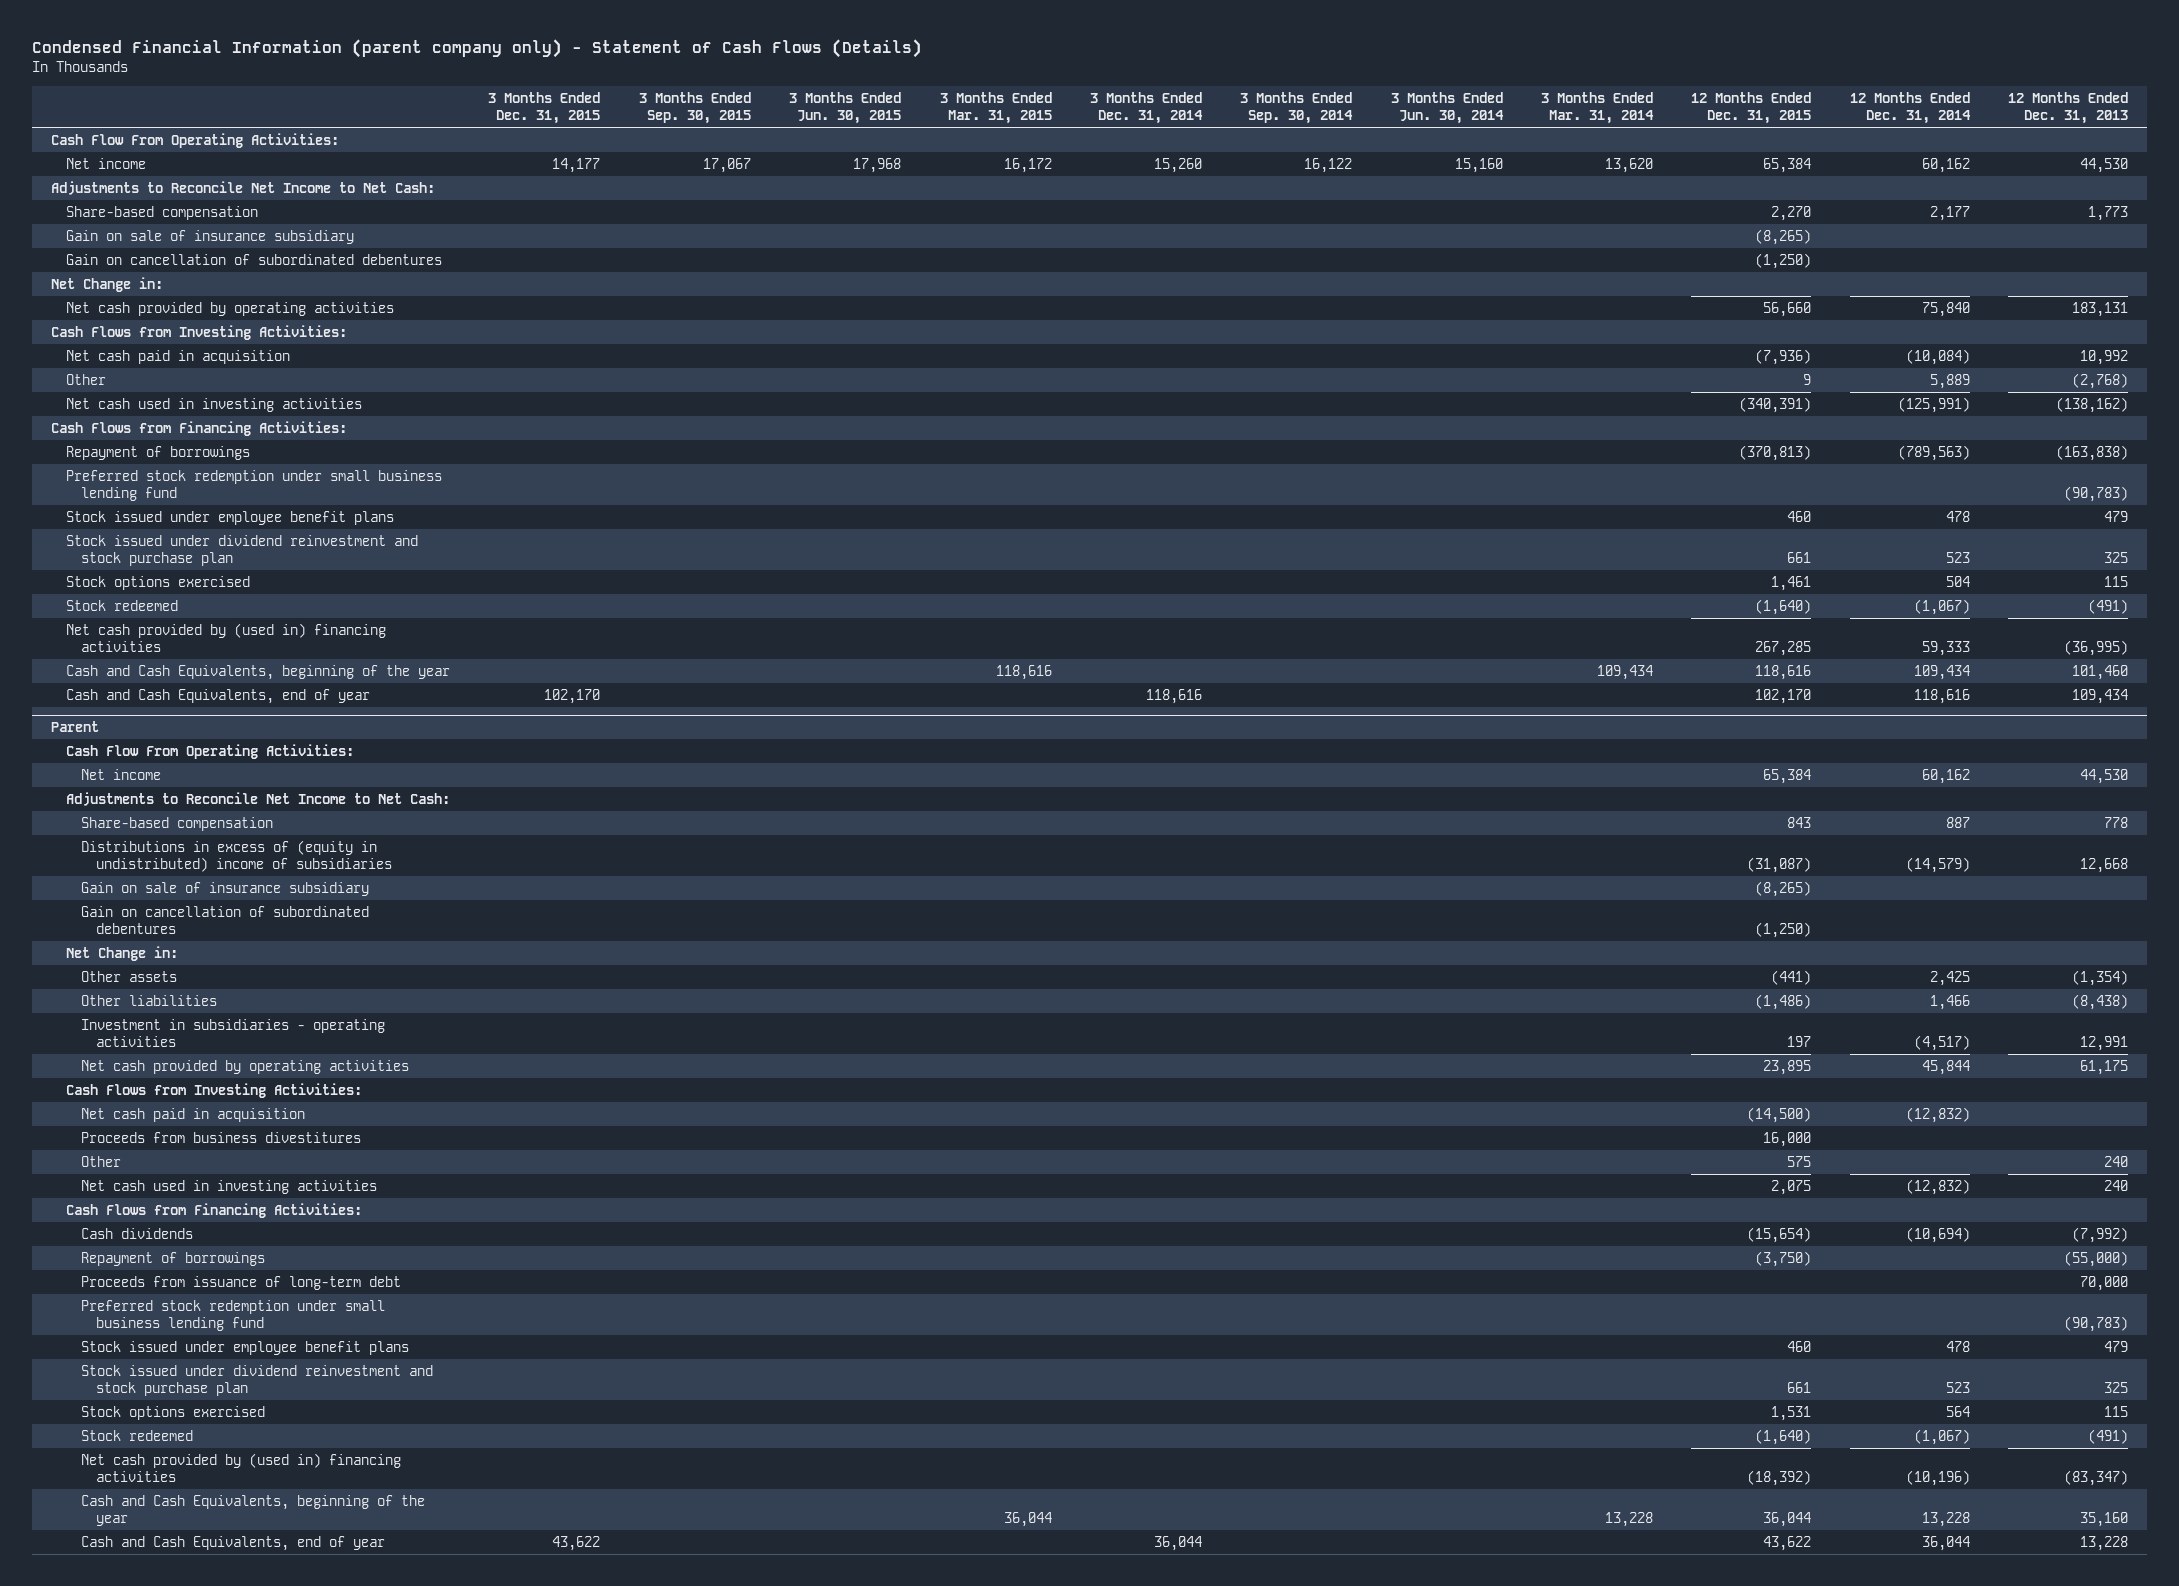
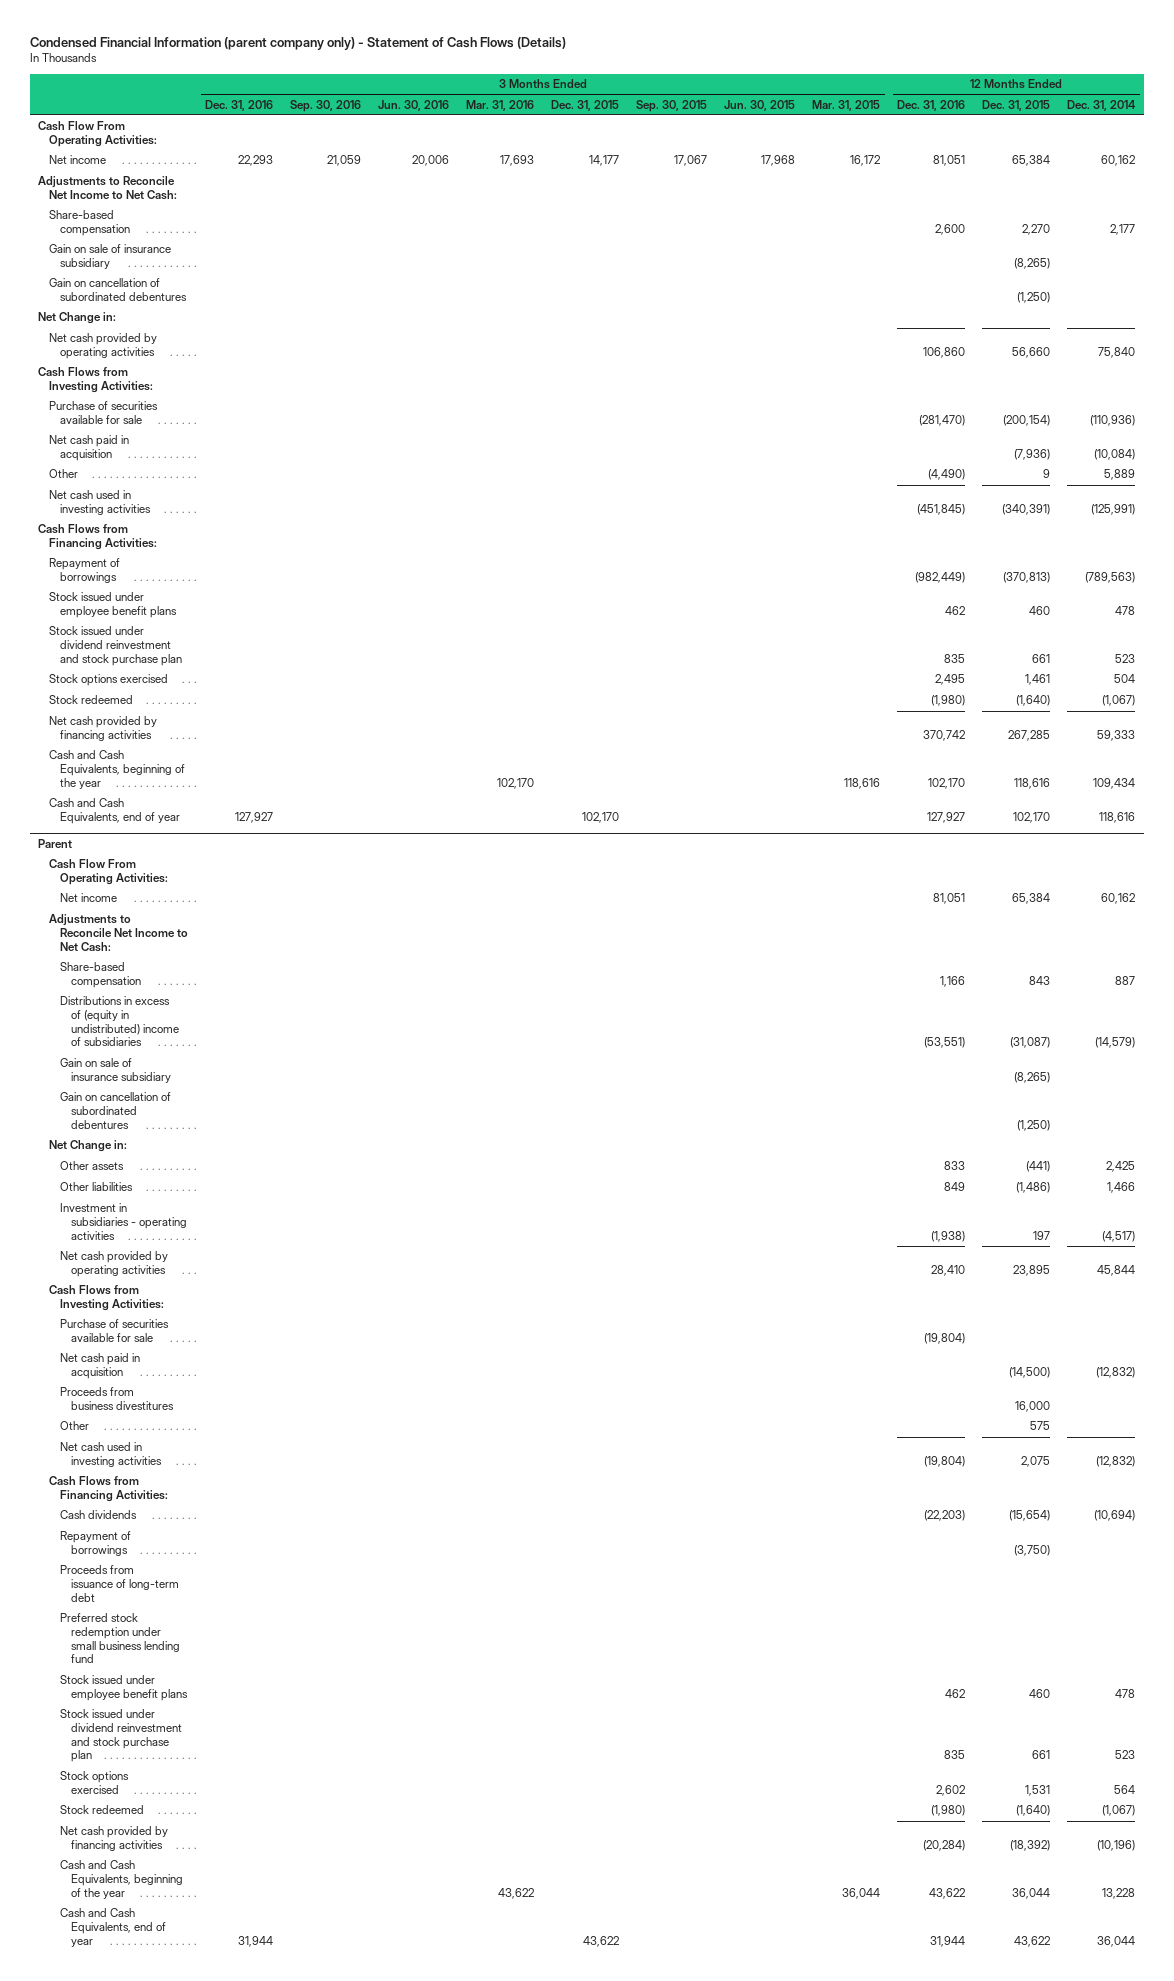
- | 3 Months Ended Dec. 31, 2015 | 3 Months Ended Sep. 30, 2015 | 3 Months Ended Jun. 30, 2015 | 3 Months Ended Mar. 31, 2015 | 3 Months Ended Dec. 31, 2014 | 3 Months Ended Sep. 30, 2014 | 3 Months Ended Jun. 30, 2014 | 3 Months Ended Mar. 31, 2014 | 12 Months Ended Dec. 31, 2015 | 12 Months Ended Dec. 31, 2014 | 12 Months Ended Dec. 31, 2013
+ | 3 Months Ended Dec. 31, 2016 | 3 Months Ended Sep. 30, 2016 | 3 Months Ended Jun. 30, 2016 | 3 Months Ended Mar. 31, 2016 | 3 Months Ended Dec. 31, 2015 | 3 Months Ended Sep. 30, 2015 | 3 Months Ended Jun. 30, 2015 | 3 Months Ended Mar. 31, 2015 | 12 Months Ended Dec. 31, 2016 | 12 Months Ended Dec. 31, 2015 | 12 Months Ended Dec. 31, 2014
+ Purchase of securities available for sale | | | | | | | | | (281,470) | (200,154) | (110,936)
- Preferred stock redemption under small business lending fund | | | | | | | | | | | (90,783)
- Net cash provided by (used in) financing activities | | | | | | | | | 267,285 | 59,333 | (36,995)
+ Net cash provided by financing activities | | | | | | | | | 370,742 | 267,285 | 59,333
@ Parent
+ Purchase of securities available for sale | | | | | | | | | (19,804) | |
- Net cash provided by (used in) financing activities | | | | | | | | | (18,392) | (10,196) | (83,347)
+ Net cash provided by financing activities | | | | | | | | | (20,284) | (18,392) | (10,196)

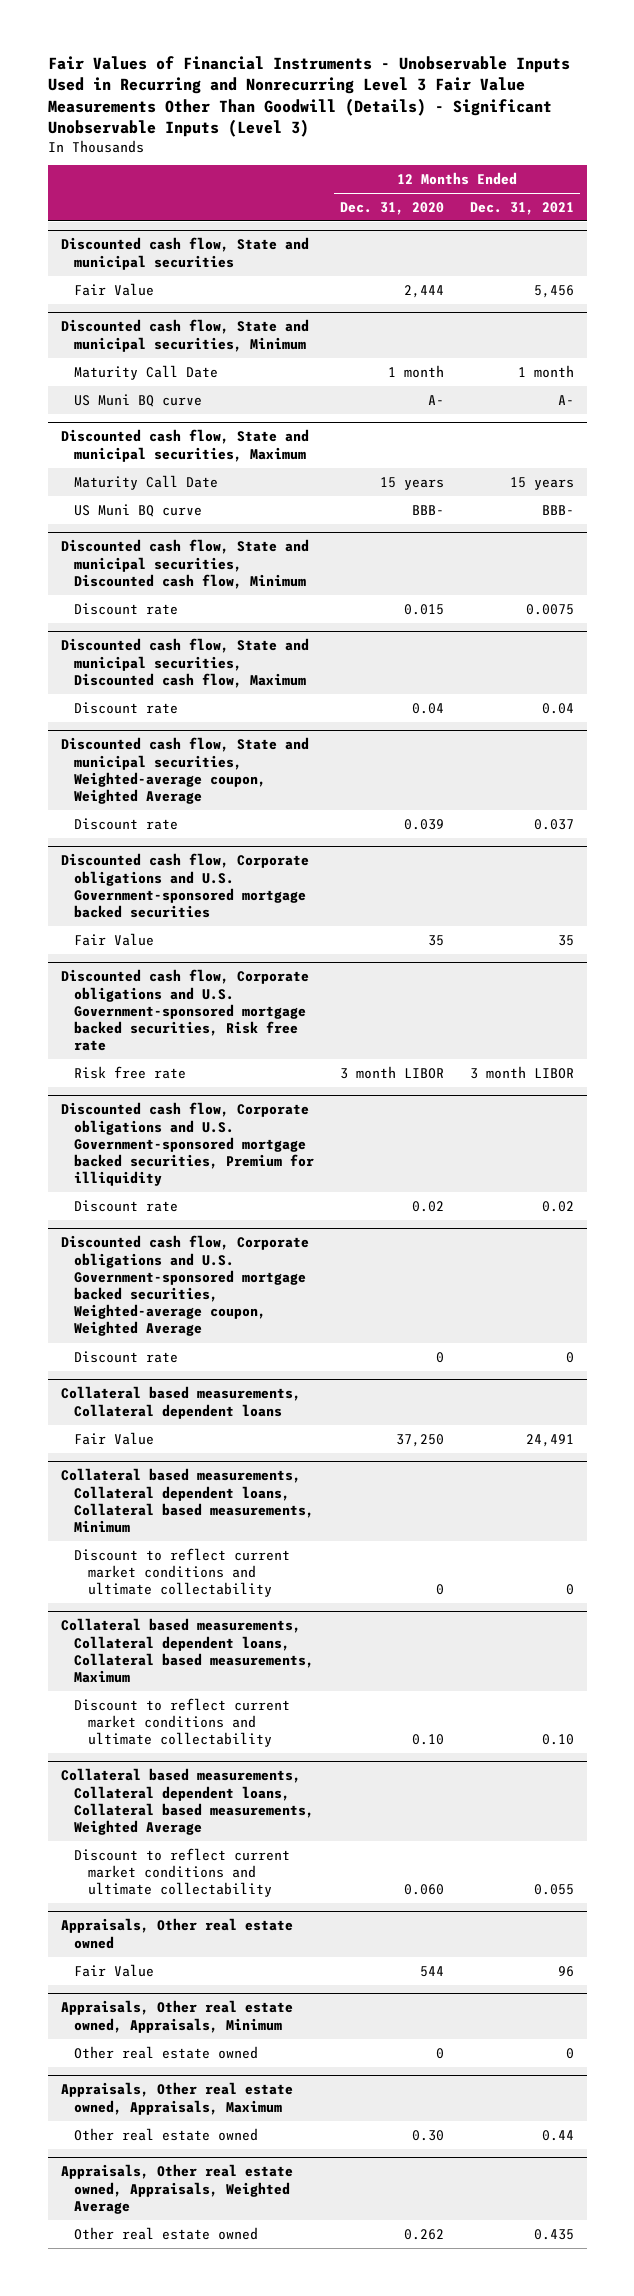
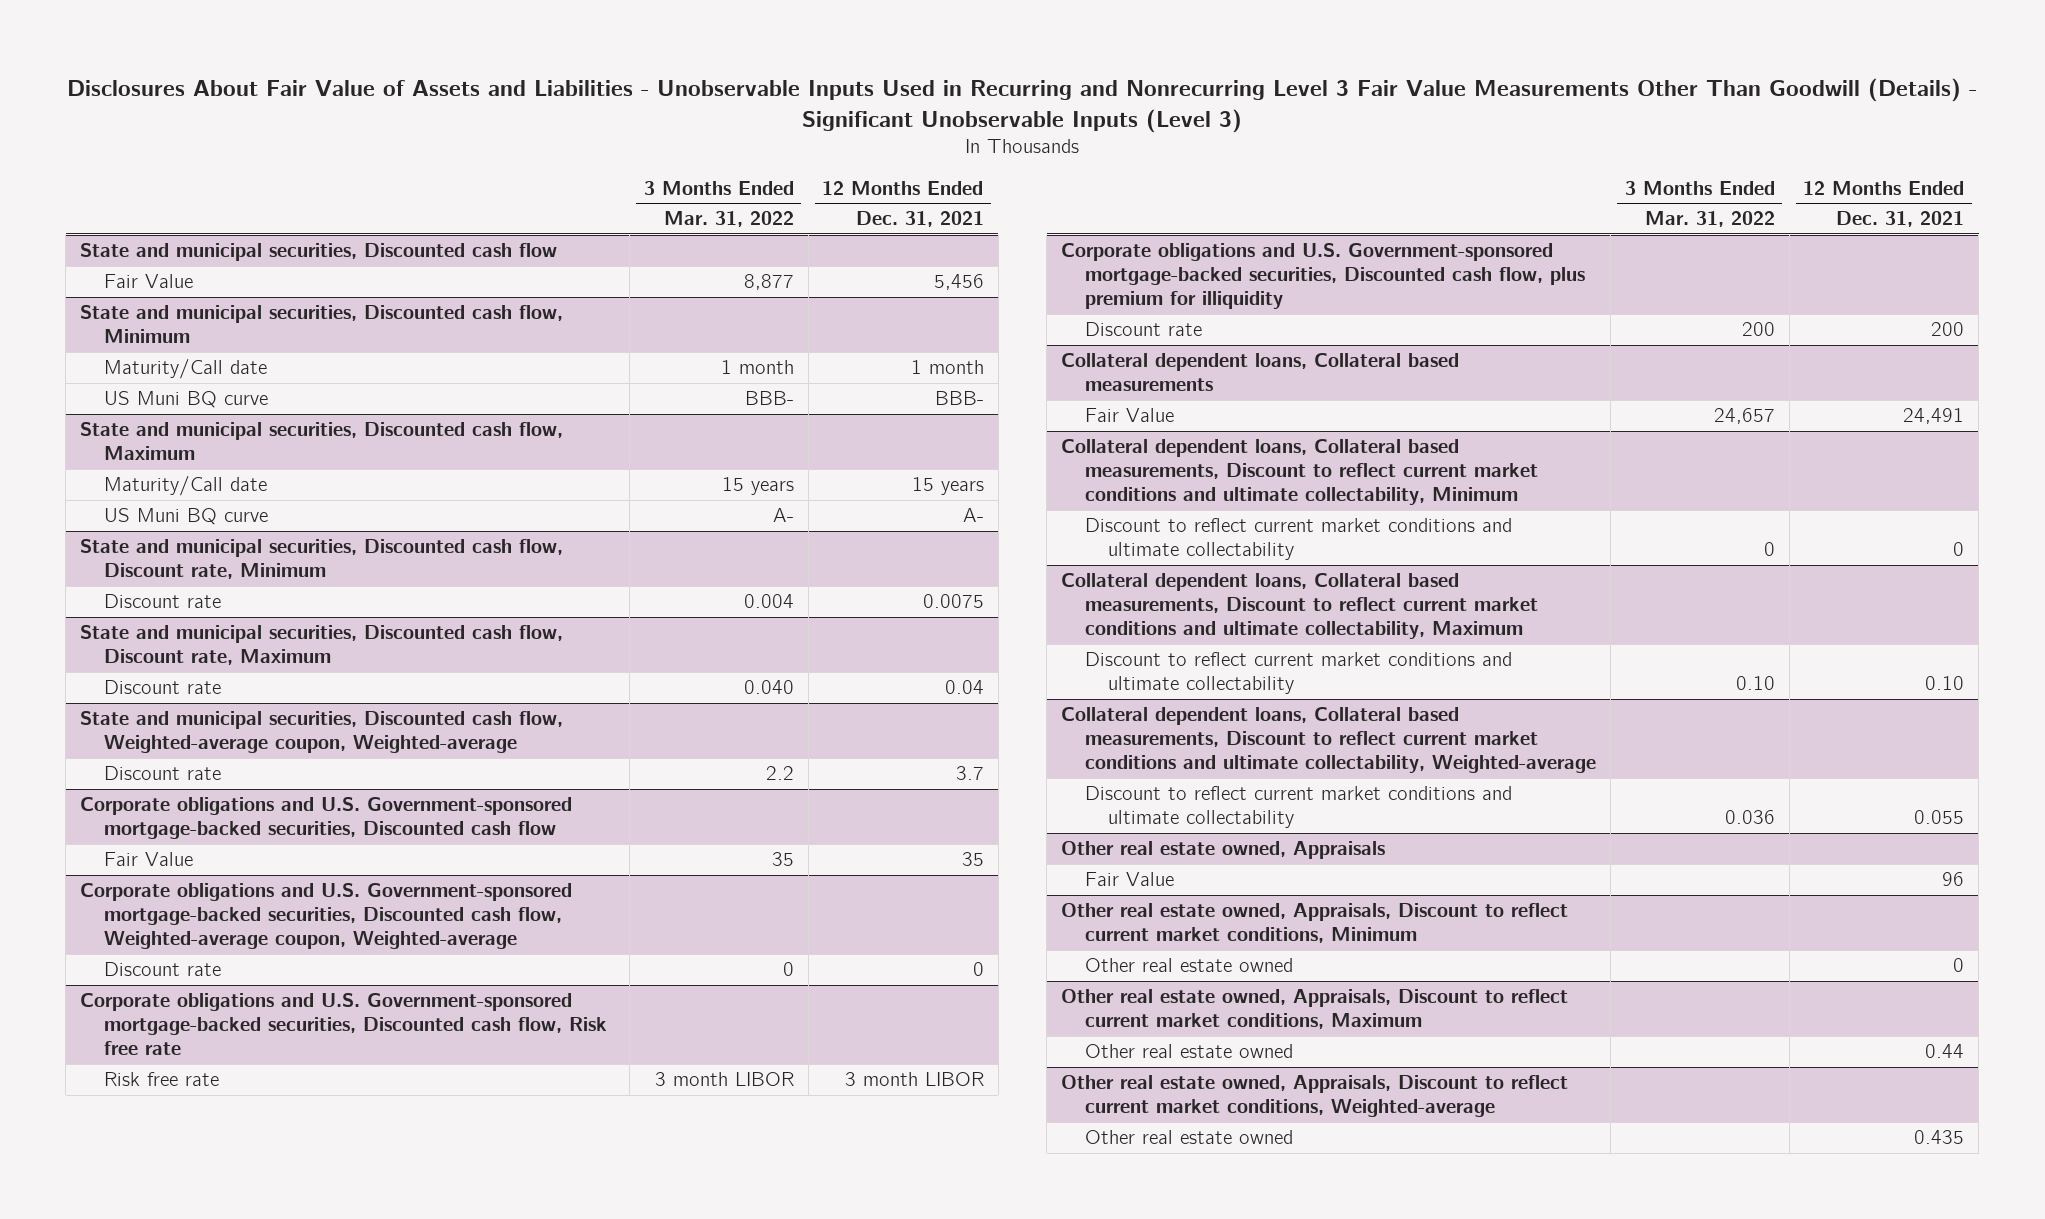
- Fair Values of Financial Instruments - Unobservable Inputs Used in Recurring and Nonrecurring Level 3 Fair Value Measurements Other Than Goodwill (Details) - Significant Unobservable Inputs (Level 3)
+ Disclosures About Fair Value of Assets and Liabilities - Unobservable Inputs Used in Recurring and Nonrecurring Level 3 Fair Value Measurements Other Than Goodwill (Details) - Significant Unobservable Inputs (Level 3)
- | 12 Months Ended Dec. 31, 2020 | 12 Months Ended Dec. 31, 2021
+ | 3 Months Ended Mar. 31, 2022 | 12 Months Ended Dec. 31, 2021
- Discounted cash flow, State and municipal securities
+ State and municipal securities, Discounted cash flow
- Discounted cash flow, State and municipal securities, Minimum
- Maturity Call Date | 1 month | 1 month
- US Muni BQ curve | A- | A-
- Discounted cash flow, State and municipal securities, Maximum
- Maturity Call Date | 15 years | 15 years
+ State and municipal securities, Discounted cash flow, Minimum
+ Maturity/Call date | 1 month | 1 month
- Discounted cash flow, State and municipal securities, Discounted cash flow, Minimum
+ State and municipal securities, Discounted cash flow, Maximum
+ Maturity/Call date | 15 years | 15 years
+ US Muni BQ curve | A- | A-
+ State and municipal securities, Discounted cash flow, Discount rate, Minimum
- Discounted cash flow, State and municipal securities, Discounted cash flow, Maximum
+ State and municipal securities, Discounted cash flow, Discount rate, Maximum
- Discounted cash flow, State and municipal securities, Weighted-average coupon, Weighted Average
- Discount rate | 0.039 | 0.037
- Discounted cash flow, Corporate obligations and U.S. Government-sponsored mortgage backed securities
+ State and municipal securities, Discounted cash flow, Weighted-average coupon, Weighted-average
+ Discount rate | 2.2 | 3.7
+ Corporate obligations and U.S. Government-sponsored mortgage-backed securities, Discounted cash flow
- Discounted cash flow, Corporate obligations and U.S. Government-sponsored mortgage backed securities, Risk free rate
- Risk free rate | 3 month LIBOR | 3 month LIBOR
- Discounted cash flow, Corporate obligations and U.S. Government-sponsored mortgage backed securities, Premium for illiquidity
- Discount rate | 0.02 | 0.02
- Discounted cash flow, Corporate obligations and U.S. Government-sponsored mortgage backed securities, Weighted-average coupon, Weighted Average
+ Corporate obligations and U.S. Government-sponsored mortgage-backed securities, Discounted cash flow, Weighted-average coupon, Weighted-average
- Collateral based measurements, Collateral dependent loans
+ Corporate obligations and U.S. Government-sponsored mortgage-backed securities, Discounted cash flow, Risk free rate
+ Risk free rate | 3 month LIBOR | 3 month LIBOR
+ Corporate obligations and U.S. Government-sponsored mortgage-backed securities, Discounted cash flow, plus premium for illiquidity
+ Discount rate | 200 | 200
+ Collateral dependent loans, Collateral based measurements
- Collateral based measurements, Collateral dependent loans, Collateral based measurements, Minimum
+ Collateral dependent loans, Collateral based measurements, Discount to reflect current market conditions and ultimate collectability, Minimum
- Collateral based measurements, Collateral dependent loans, Collateral based measurements, Maximum
+ Collateral dependent loans, Collateral based measurements, Discount to reflect current market conditions and ultimate collectability, Maximum
- Collateral based measurements, Collateral dependent loans, Collateral based measurements, Weighted Average
+ Collateral dependent loans, Collateral based measurements, Discount to reflect current market conditions and ultimate collectability, Weighted-average
- Appraisals, Other real estate owned
+ Other real estate owned, Appraisals
- Appraisals, Other real estate owned, Appraisals, Minimum
+ Other real estate owned, Appraisals, Discount to reflect current market conditions, Minimum
- Appraisals, Other real estate owned, Appraisals, Maximum
+ Other real estate owned, Appraisals, Discount to reflect current market conditions, Maximum
- Appraisals, Other real estate owned, Appraisals, Weighted Average
+ Other real estate owned, Appraisals, Discount to reflect current market conditions, Weighted-average

